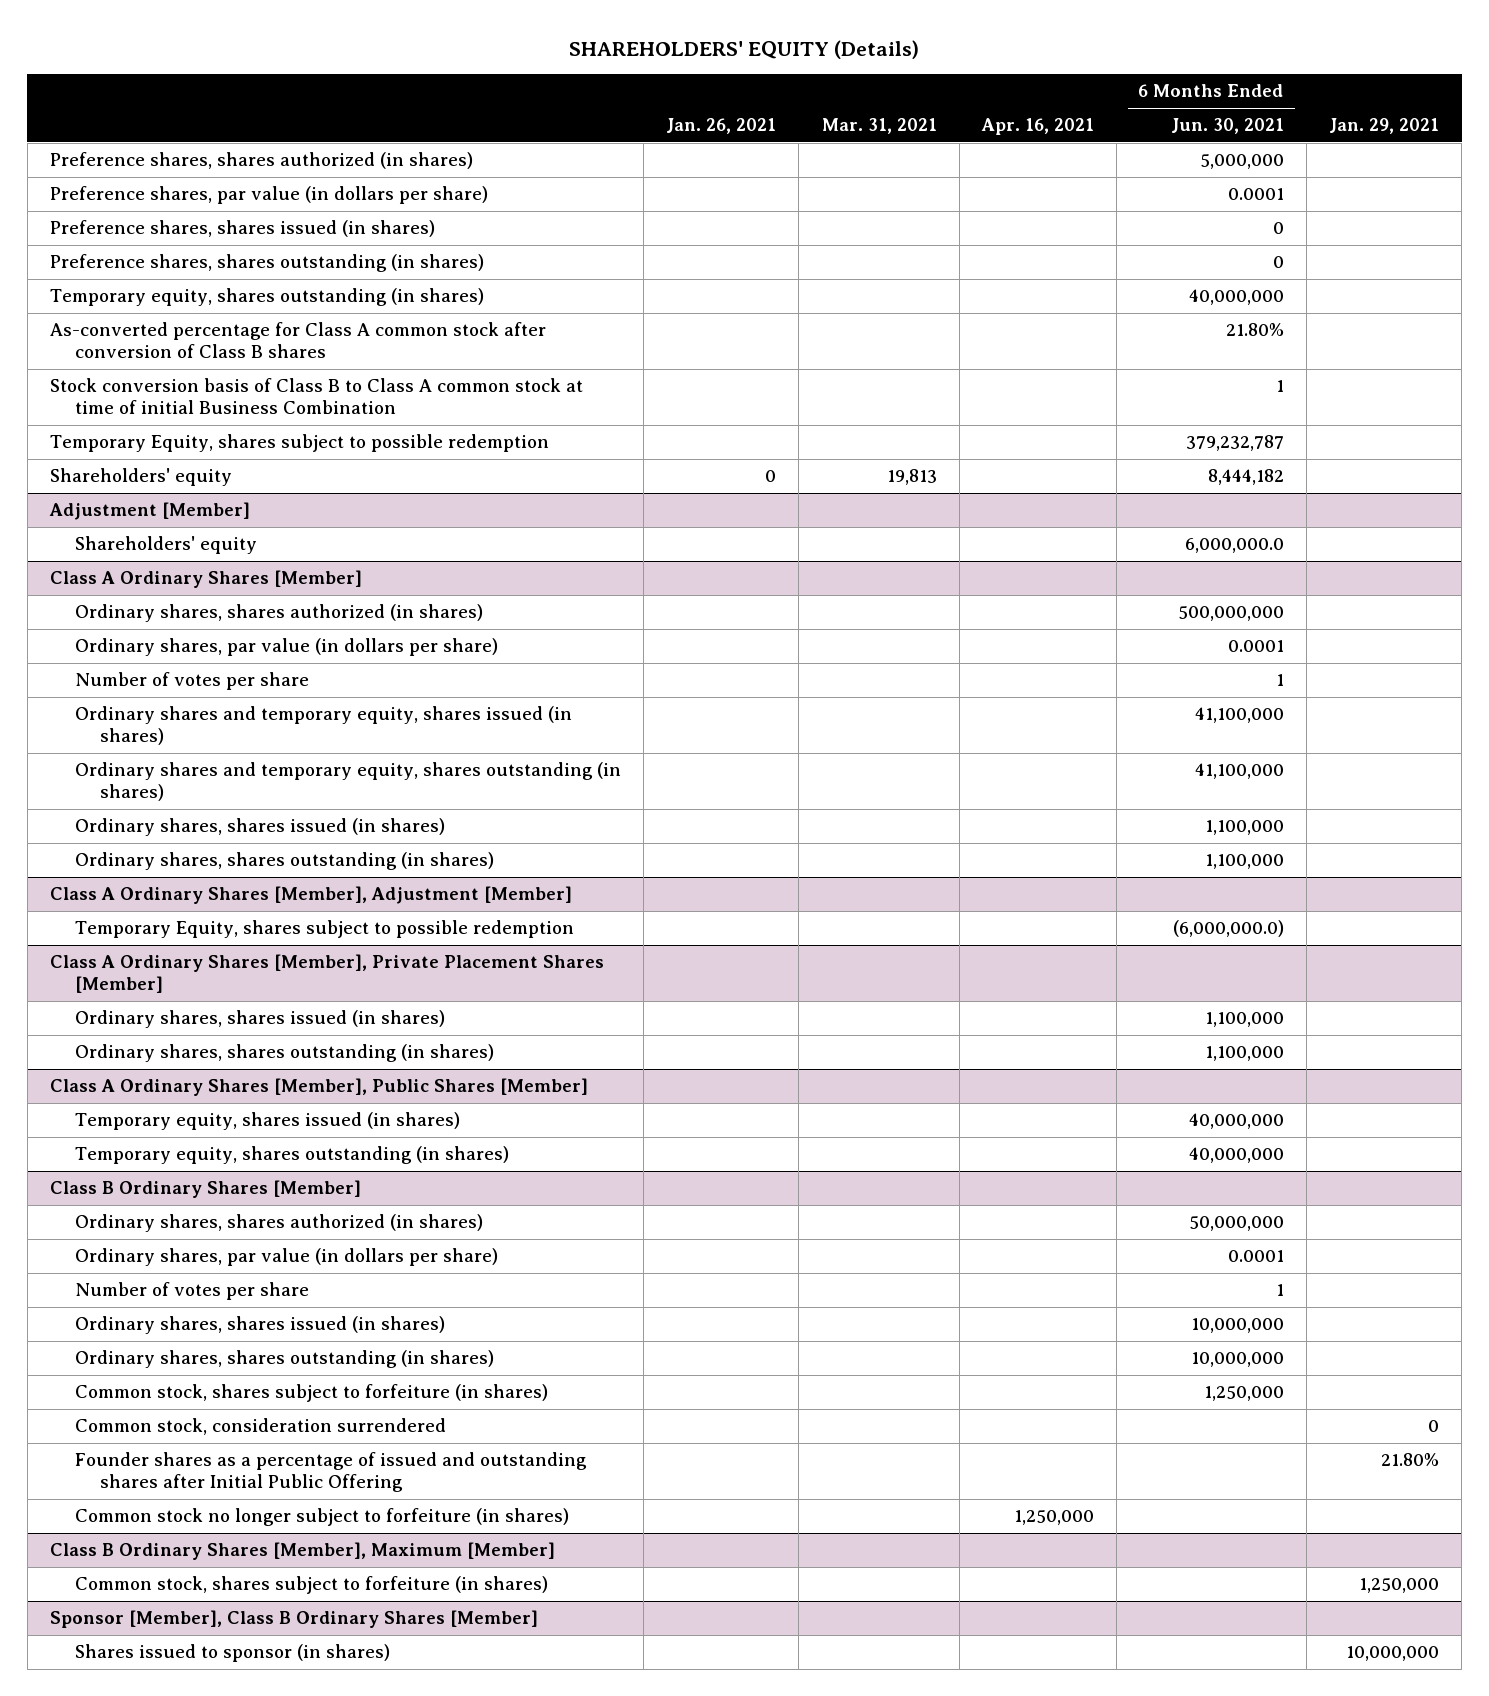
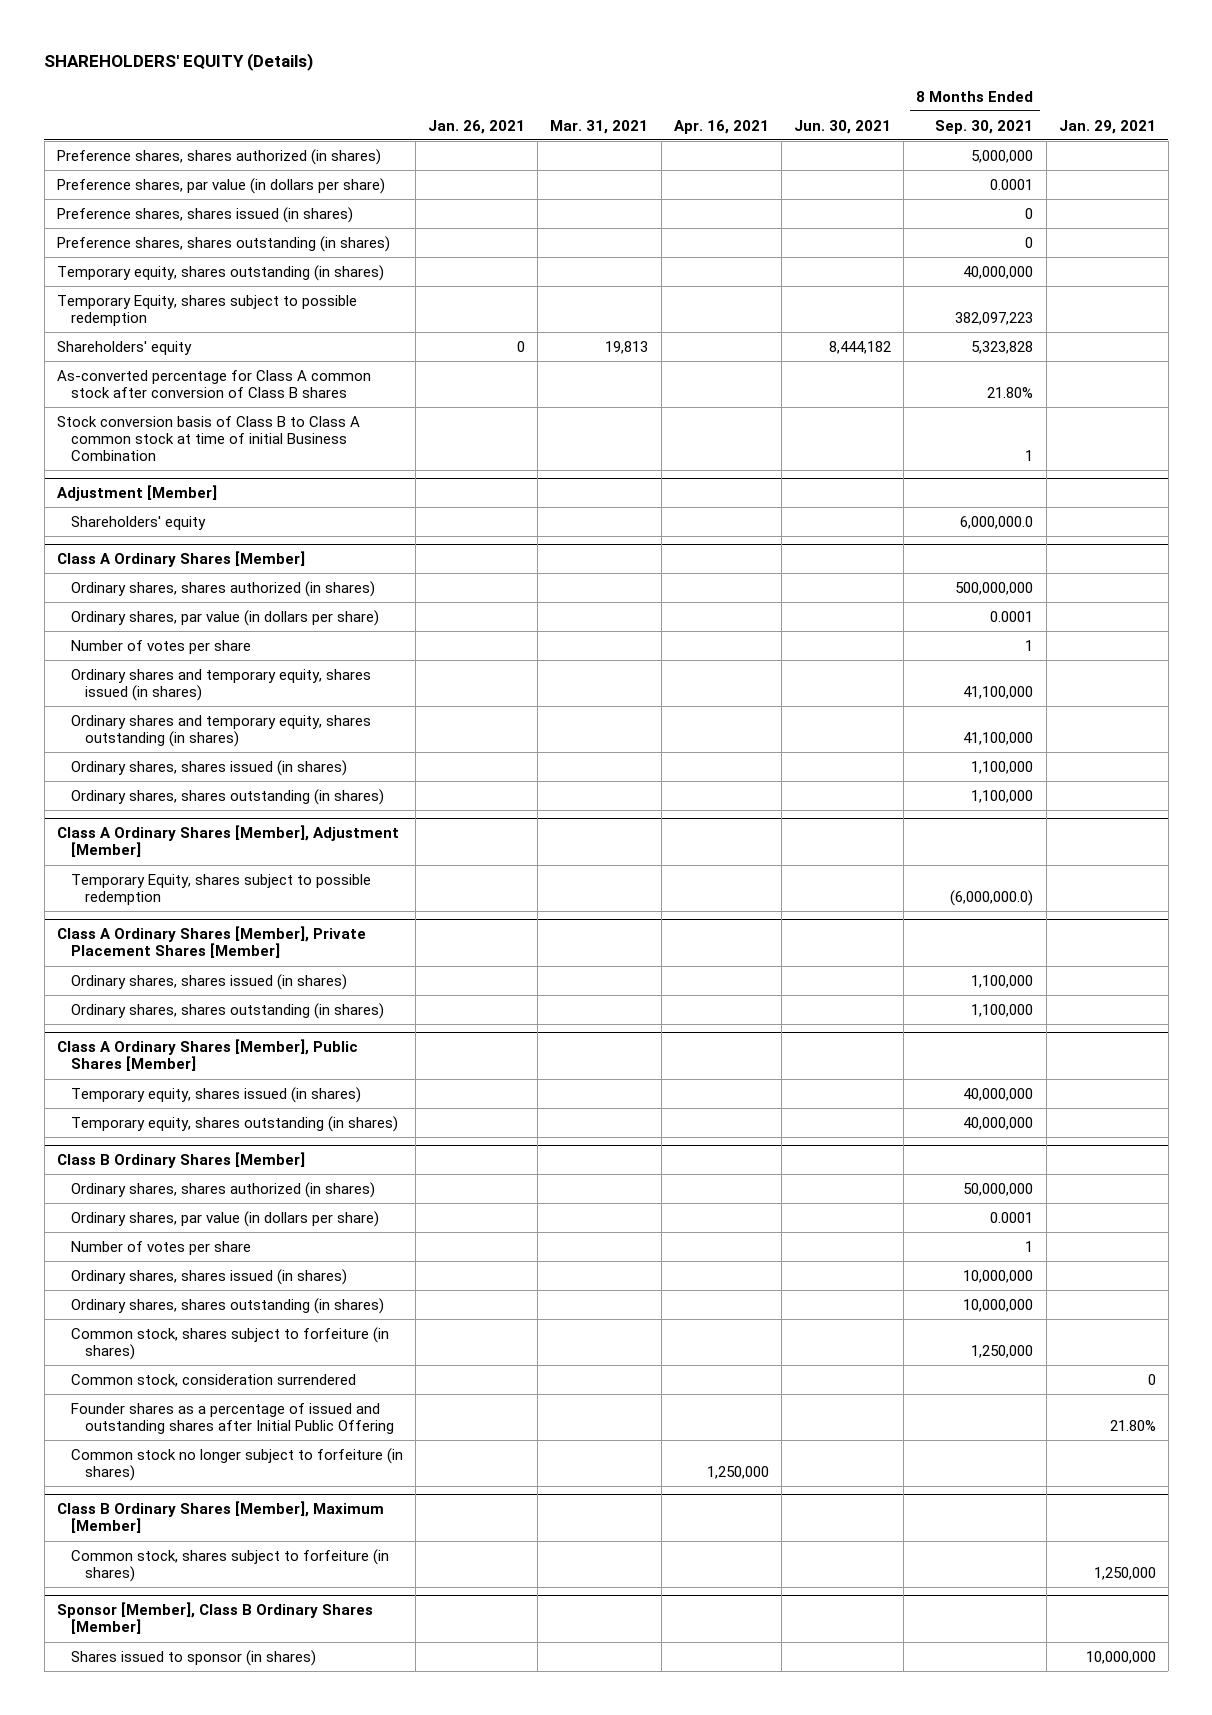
- | Jan. 26, 2021 | Mar. 31, 2021 | Apr. 16, 2021 | 6 Months Ended Jun. 30, 2021 | Jan. 29, 2021
+ | Jan. 26, 2021 | Mar. 31, 2021 | Apr. 16, 2021 | Jun. 30, 2021 | 8 Months Ended Sep. 30, 2021 | Jan. 29, 2021
moved down: As-converted percentage for Class A common stock after conversion of Class B shares | | | | | 21.80% |
moved down: Stock conversion basis of Class B to Class A common stock at time of initial Business Combination | | | | | 1 |

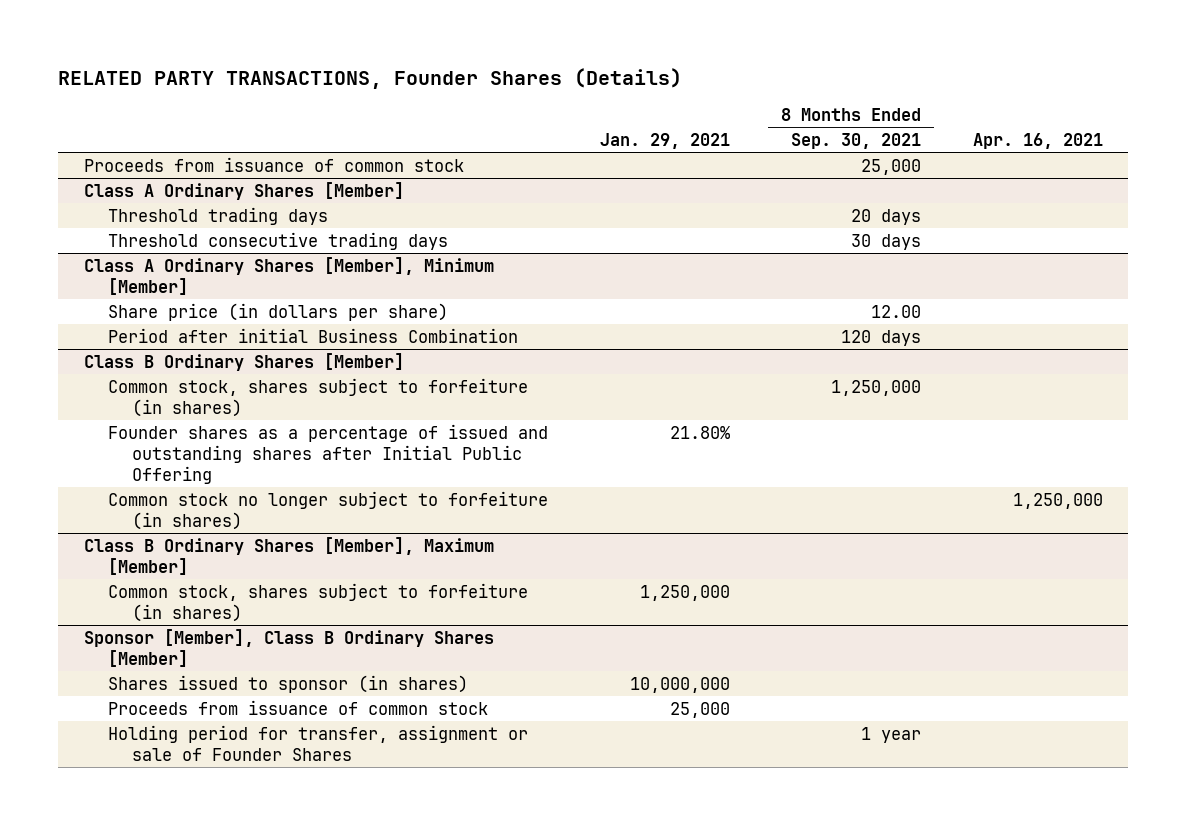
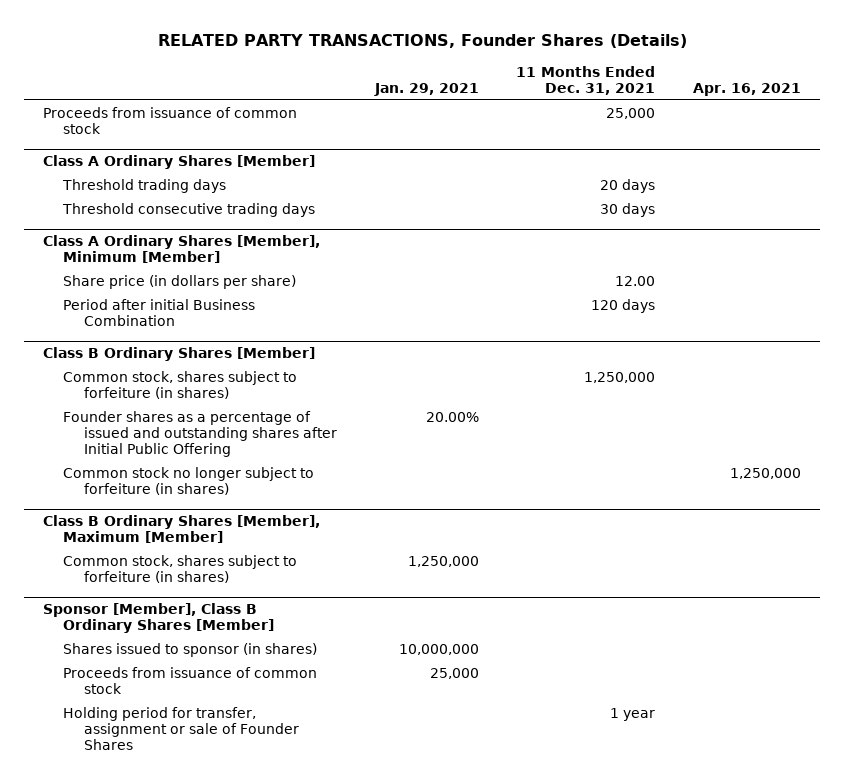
- | Jan. 29, 2021 | 8 Months Ended Sep. 30, 2021 | Apr. 16, 2021
+ | Jan. 29, 2021 | 11 Months Ended Dec. 31, 2021 | Apr. 16, 2021
@ Class B Ordinary Shares [Member]
- Founder shares as a percentage of issued and outstanding shares after Initial Public Offering | 21.80% | |
+ Founder shares as a percentage of issued and outstanding shares after Initial Public Offering | 20.00% | |

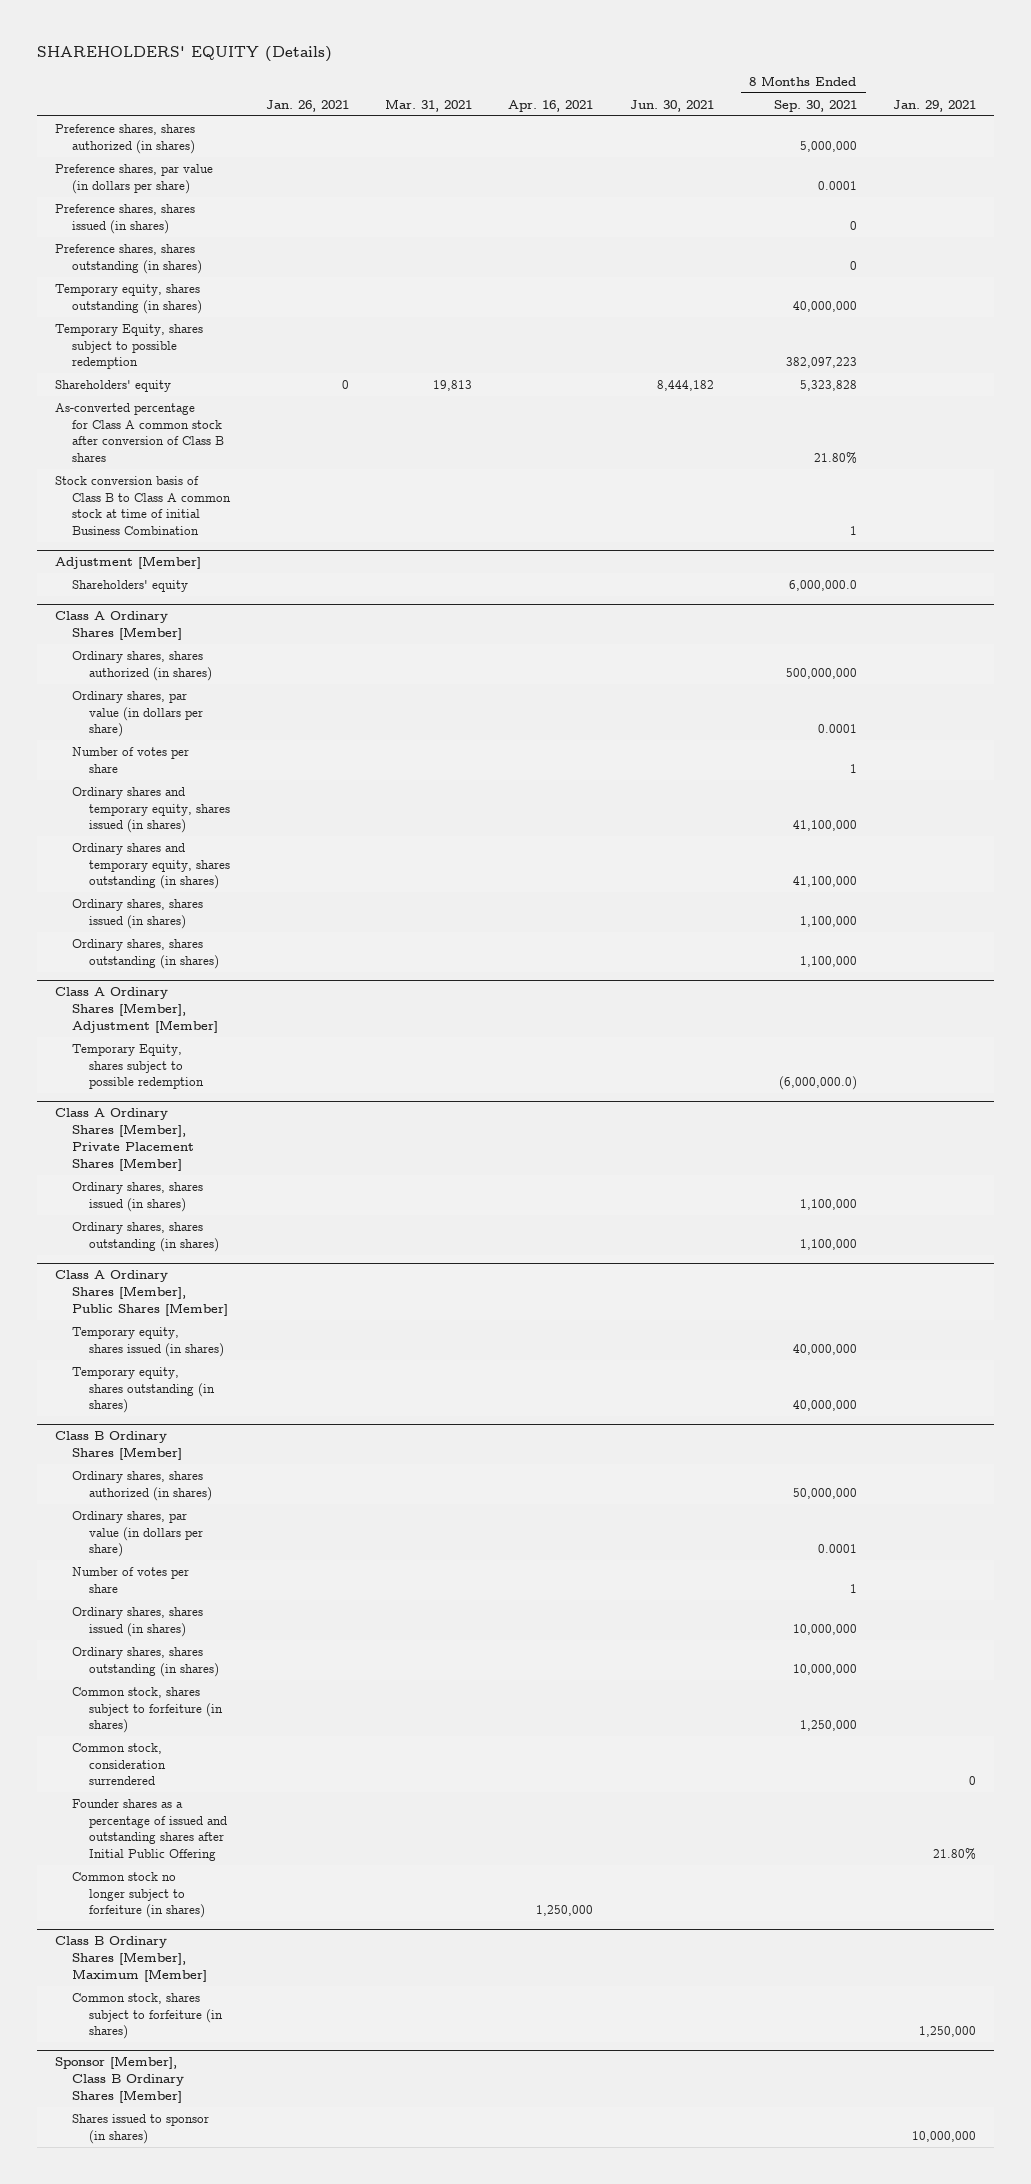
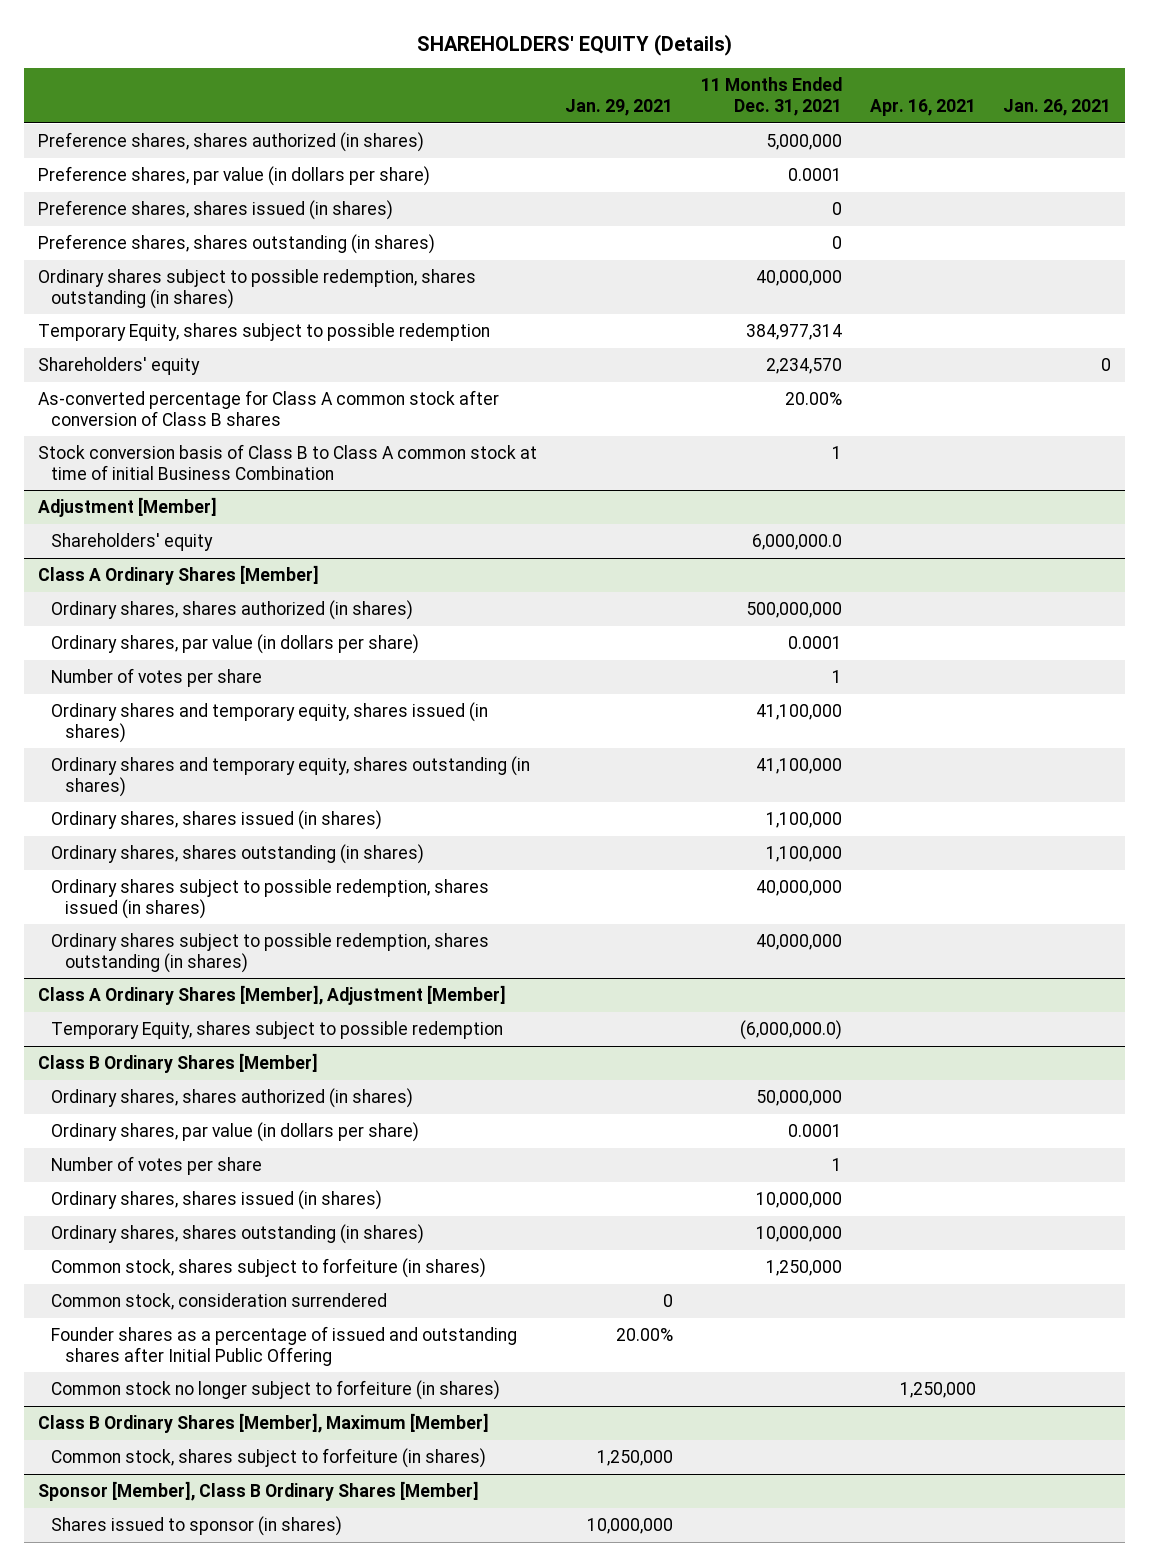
- | Jan. 26, 2021 | Mar. 31, 2021 | Apr. 16, 2021 | Jun. 30, 2021 | 8 Months Ended Sep. 30, 2021 | Jan. 29, 2021
+ | Jan. 29, 2021 | 11 Months Ended Dec. 31, 2021 | Apr. 16, 2021 | Jan. 26, 2021
- Temporary equity, shares outstanding (in shares) | | | | | 40,000,000 |
+ Ordinary shares subject to possible redemption, shares outstanding (in shares) | | 40,000,000 | |
@ Class A Ordinary Shares [Member]
+ Ordinary shares subject to possible redemption, shares issued (in shares) | | 40,000,000 | |
+ Ordinary shares subject to possible redemption, shares outstanding (in shares) | | 40,000,000 | |
- Class A Ordinary Shares [Member], Private Placement Shares [Member]
- Ordinary shares, shares issued (in shares) | | | | | 1,100,000 |
- Ordinary shares, shares outstanding (in shares) | | | | | 1,100,000 |
- Class A Ordinary Shares [Member], Public Shares [Member]
- Temporary equity, shares issued (in shares) | | | | | 40,000,000 |
- Temporary equity, shares outstanding (in shares) | | | | | 40,000,000 |
@ Class B Ordinary Shares [Member]
- Founder shares as a percentage of issued and outstanding shares after Initial Public Offering | | | | | | 21.80%
+ Founder shares as a percentage of issued and outstanding shares after Initial Public Offering | 20.00% | | |

